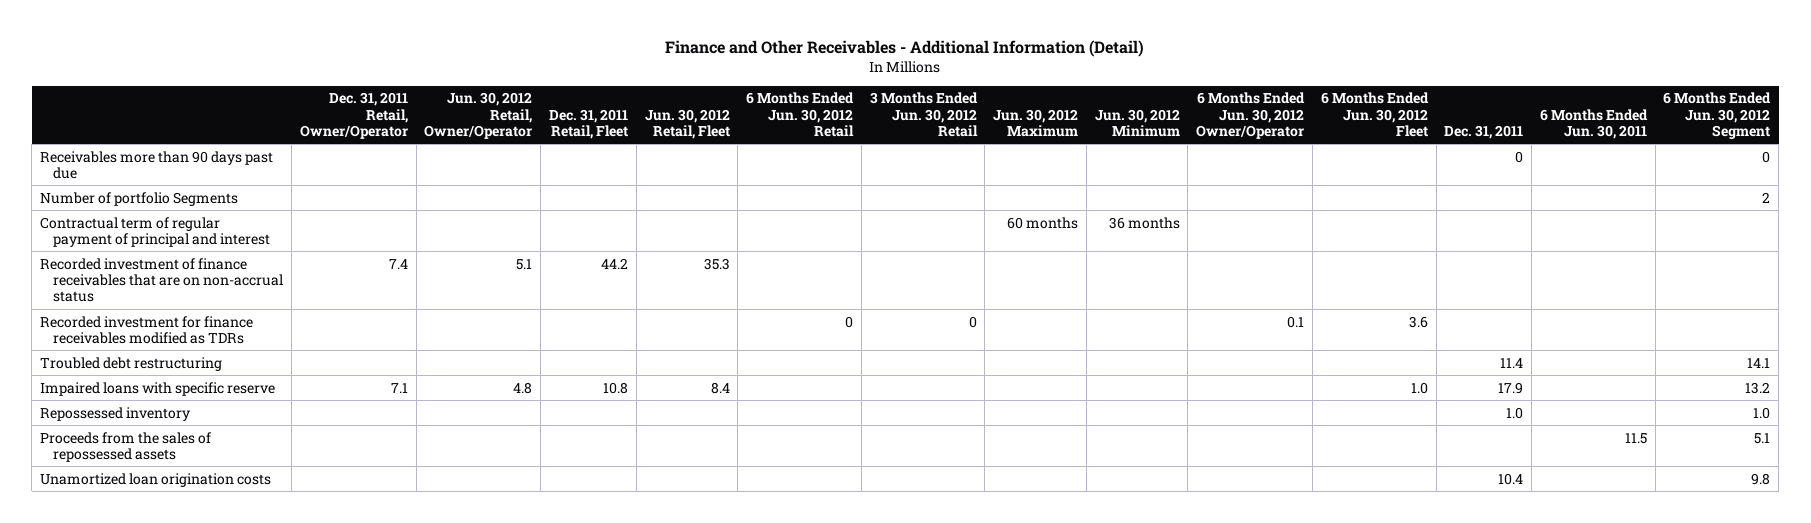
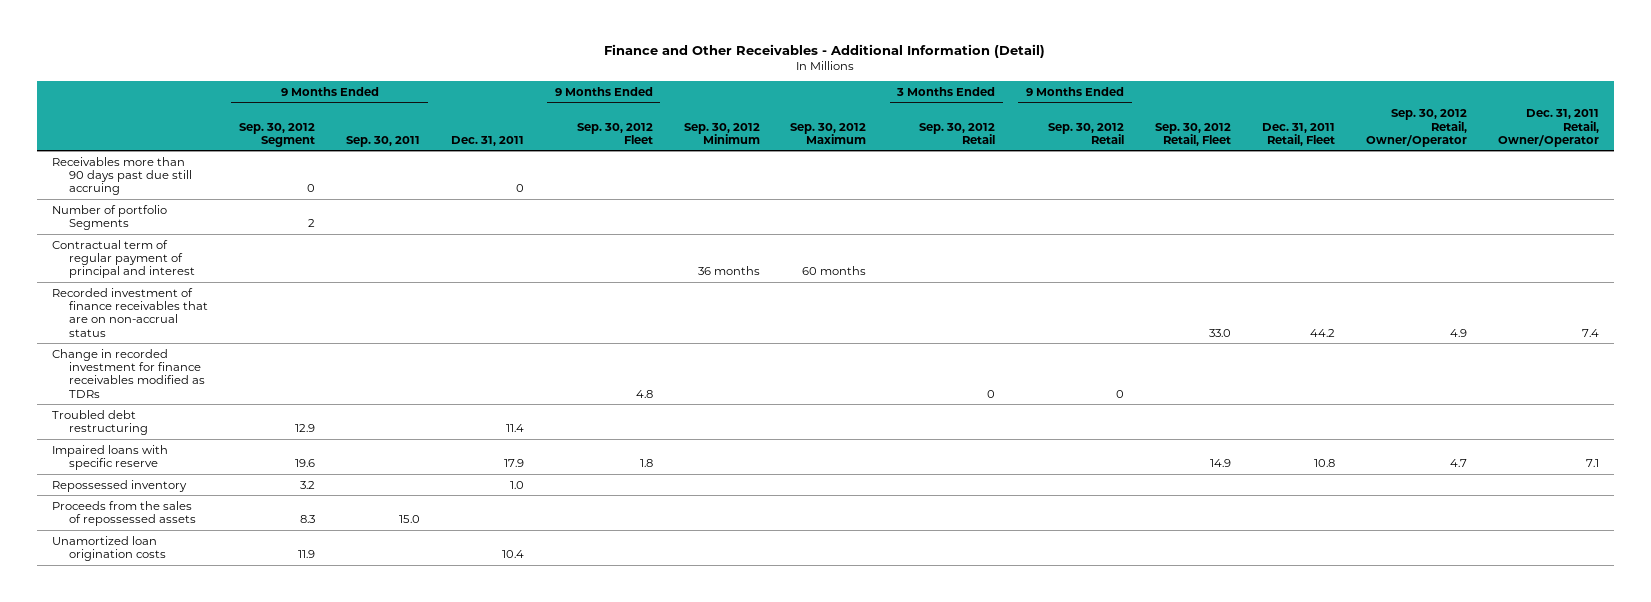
- | Dec. 31, 2011 Retail, Owner/Operator | Jun. 30, 2012 Retail, Owner/Operator | Dec. 31, 2011 Retail, Fleet | Jun. 30, 2012 Retail, Fleet | 6 Months Ended Jun. 30, 2012 Retail | 3 Months Ended Jun. 30, 2012 Retail | Jun. 30, 2012 Maximum | Jun. 30, 2012 Minimum | 6 Months Ended Jun. 30, 2012 Owner/Operator | 6 Months Ended Jun. 30, 2012 Fleet | Dec. 31, 2011 | 6 Months Ended Jun. 30, 2011 | 6 Months Ended Jun. 30, 2012 Segment
+ | 9 Months Ended Sep. 30, 2012 Segment | 9 Months Ended Sep. 30, 2011 | Dec. 31, 2011 | 9 Months Ended Sep. 30, 2012 Fleet | Sep. 30, 2012 Minimum | Sep. 30, 2012 Maximum | 3 Months Ended Sep. 30, 2012 Retail | 9 Months Ended Sep. 30, 2012 Retail | Sep. 30, 2012 Retail, Fleet | Dec. 31, 2011 Retail, Fleet | Sep. 30, 2012 Retail, Owner/Operator | Dec. 31, 2011 Retail, Owner/Operator
- Receivables more than 90 days past due | | | | | | | | | | | 0 | | 0
+ Receivables more than 90 days past due still accruing | 0 | | 0 | | | | | | | | |
- Recorded investment for finance receivables modified as TDRs | | | | | 0 | 0 | | | 0.1 | 3.6 | | |
+ Change in recorded investment for finance receivables modified as TDRs | | | | 4.8 | | | 0 | 0 | | | |

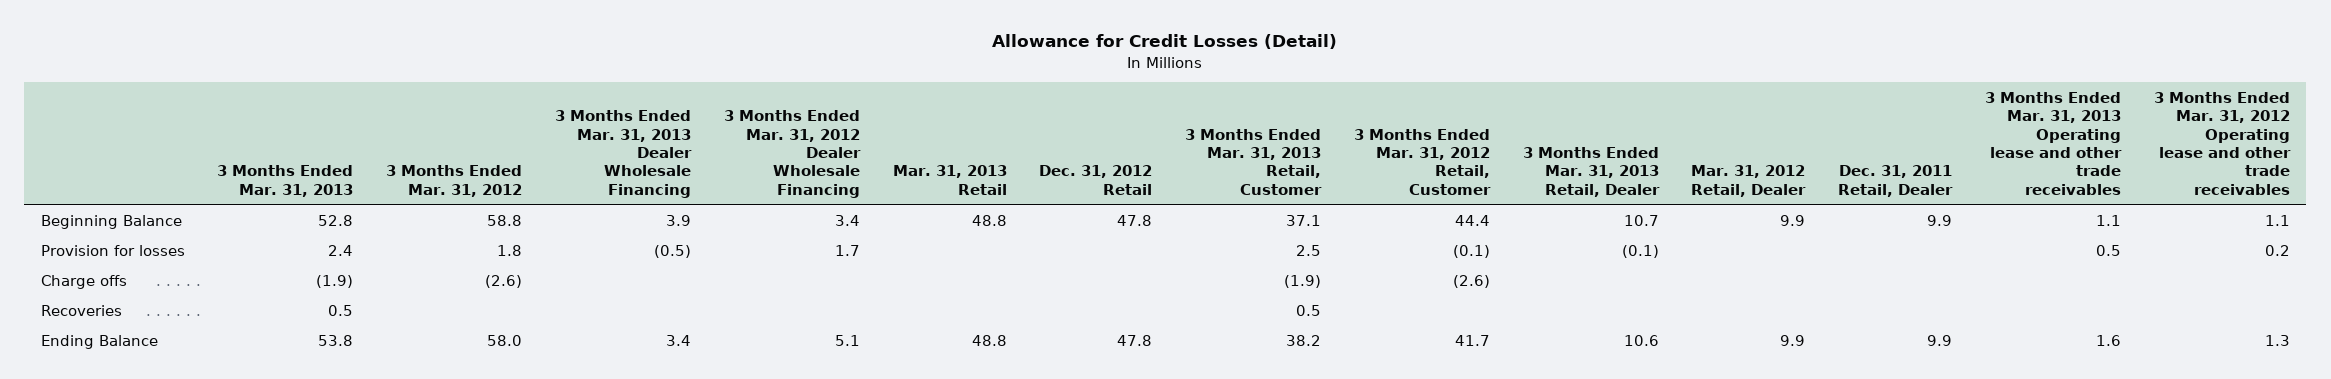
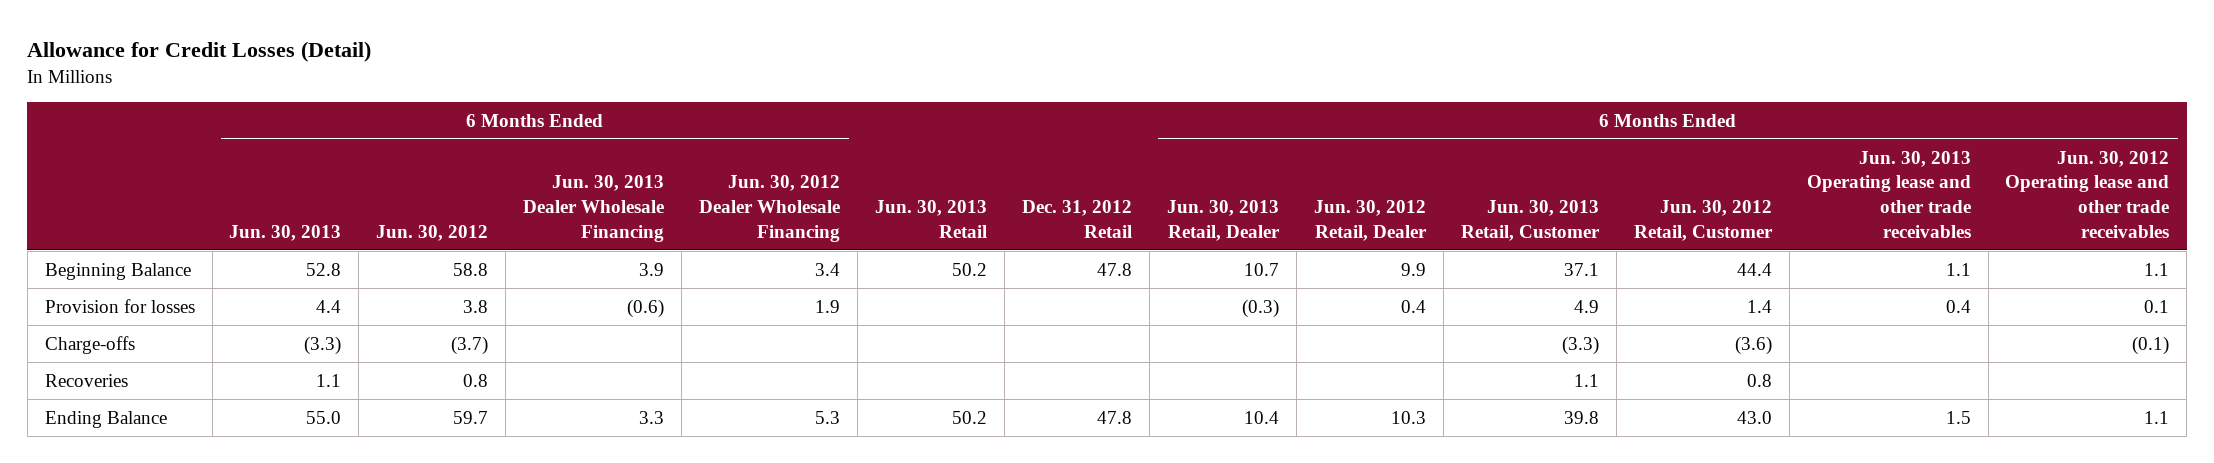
- | 3 Months Ended Mar. 31, 2013 | 3 Months Ended Mar. 31, 2012 | 3 Months Ended Mar. 31, 2013 Dealer Wholesale Financing | 3 Months Ended Mar. 31, 2012 Dealer Wholesale Financing | Mar. 31, 2013 Retail | Dec. 31, 2012 Retail | 3 Months Ended Mar. 31, 2013 Retail, Customer | 3 Months Ended Mar. 31, 2012 Retail, Customer | 3 Months Ended Mar. 31, 2013 Retail, Dealer | Mar. 31, 2012 Retail, Dealer | Dec. 31, 2011 Retail, Dealer | 3 Months Ended Mar. 31, 2013 Operating lease and other trade receivables | 3 Months Ended Mar. 31, 2012 Operating lease and other trade receivables
+ | 6 Months Ended Jun. 30, 2013 | 6 Months Ended Jun. 30, 2012 | 6 Months Ended Jun. 30, 2013 Dealer Wholesale Financing | 6 Months Ended Jun. 30, 2012 Dealer Wholesale Financing | Jun. 30, 2013 Retail | Dec. 31, 2012 Retail | 6 Months Ended Jun. 30, 2013 Retail, Dealer | 6 Months Ended Jun. 30, 2012 Retail, Dealer | 6 Months Ended Jun. 30, 2013 Retail, Customer | 6 Months Ended Jun. 30, 2012 Retail, Customer | 6 Months Ended Jun. 30, 2013 Operating lease and other trade receivables | 6 Months Ended Jun. 30, 2012 Operating lease and other trade receivables
- Charge offs | (1.9) | (2.6) | | | | | (1.9) | (2.6) | | | | |
+ Charge-offs | (3.3) | (3.7) | | | | | | | (3.3) | (3.6) | | (0.1)

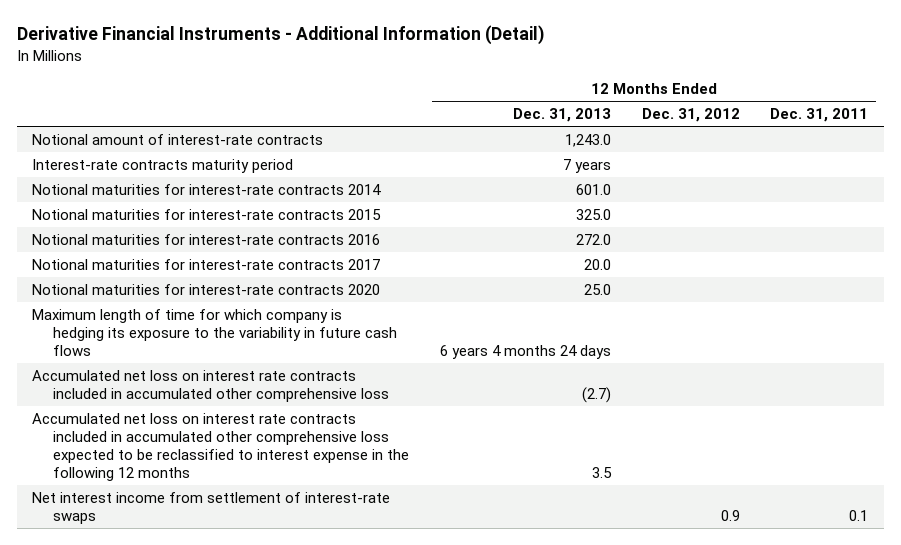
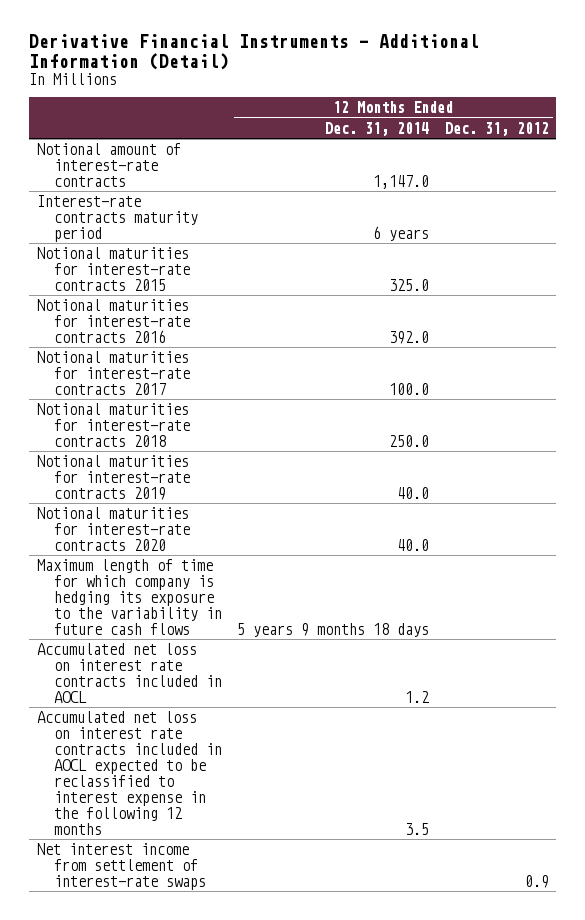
- | 12 Months Ended Dec. 31, 2013 | 12 Months Ended Dec. 31, 2012 | 12 Months Ended Dec. 31, 2011
+ | 12 Months Ended Dec. 31, 2014 | 12 Months Ended Dec. 31, 2012
- Notional maturities for interest-rate contracts 2014 | 601.0 | |
+ Notional maturities for interest-rate contracts 2018 | 250.0 |
+ Notional maturities for interest-rate contracts 2019 | 40.0 |
- Accumulated net loss on interest rate contracts included in accumulated other comprehensive loss | (2.7) | |
- Accumulated net loss on interest rate contracts included in accumulated other comprehensive loss expected to be reclassified to interest expense in the following 12 months | 3.5 | |
+ Accumulated net loss on interest rate contracts included in AOCL | 1.2 |
+ Accumulated net loss on interest rate contracts included in AOCL expected to be reclassified to interest expense in the following 12 months | 3.5 |

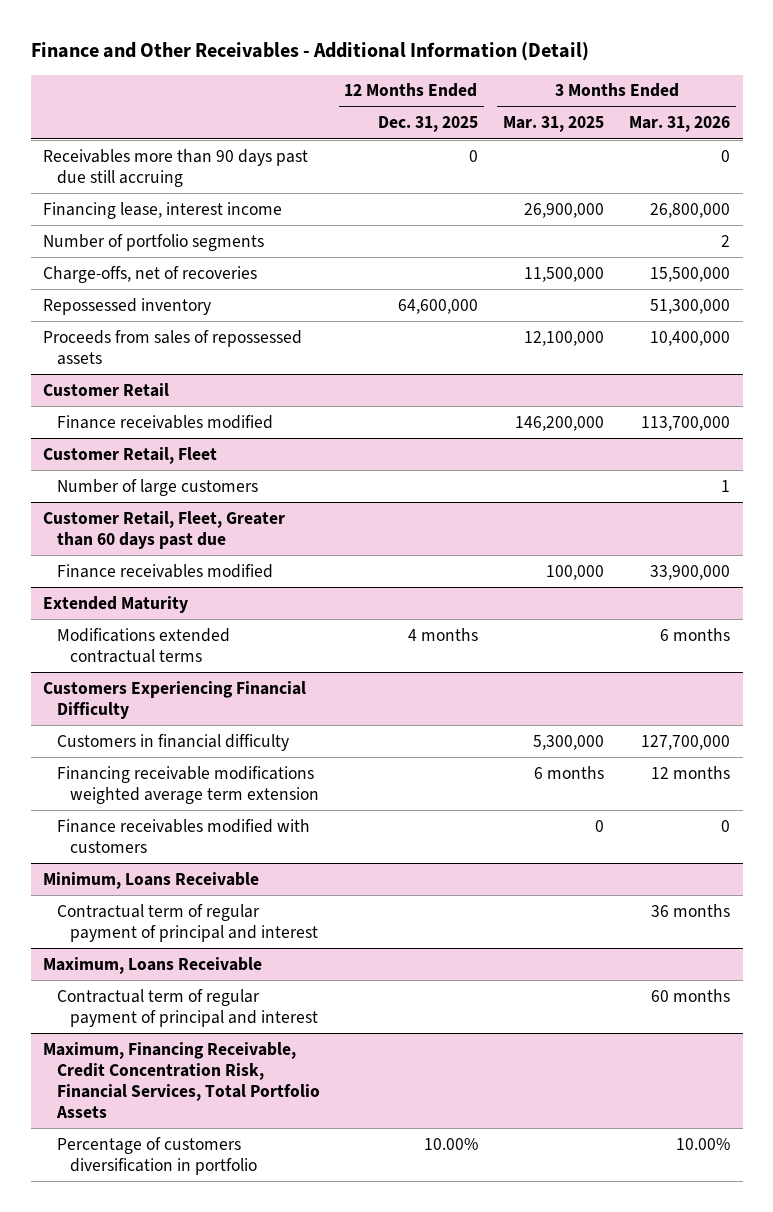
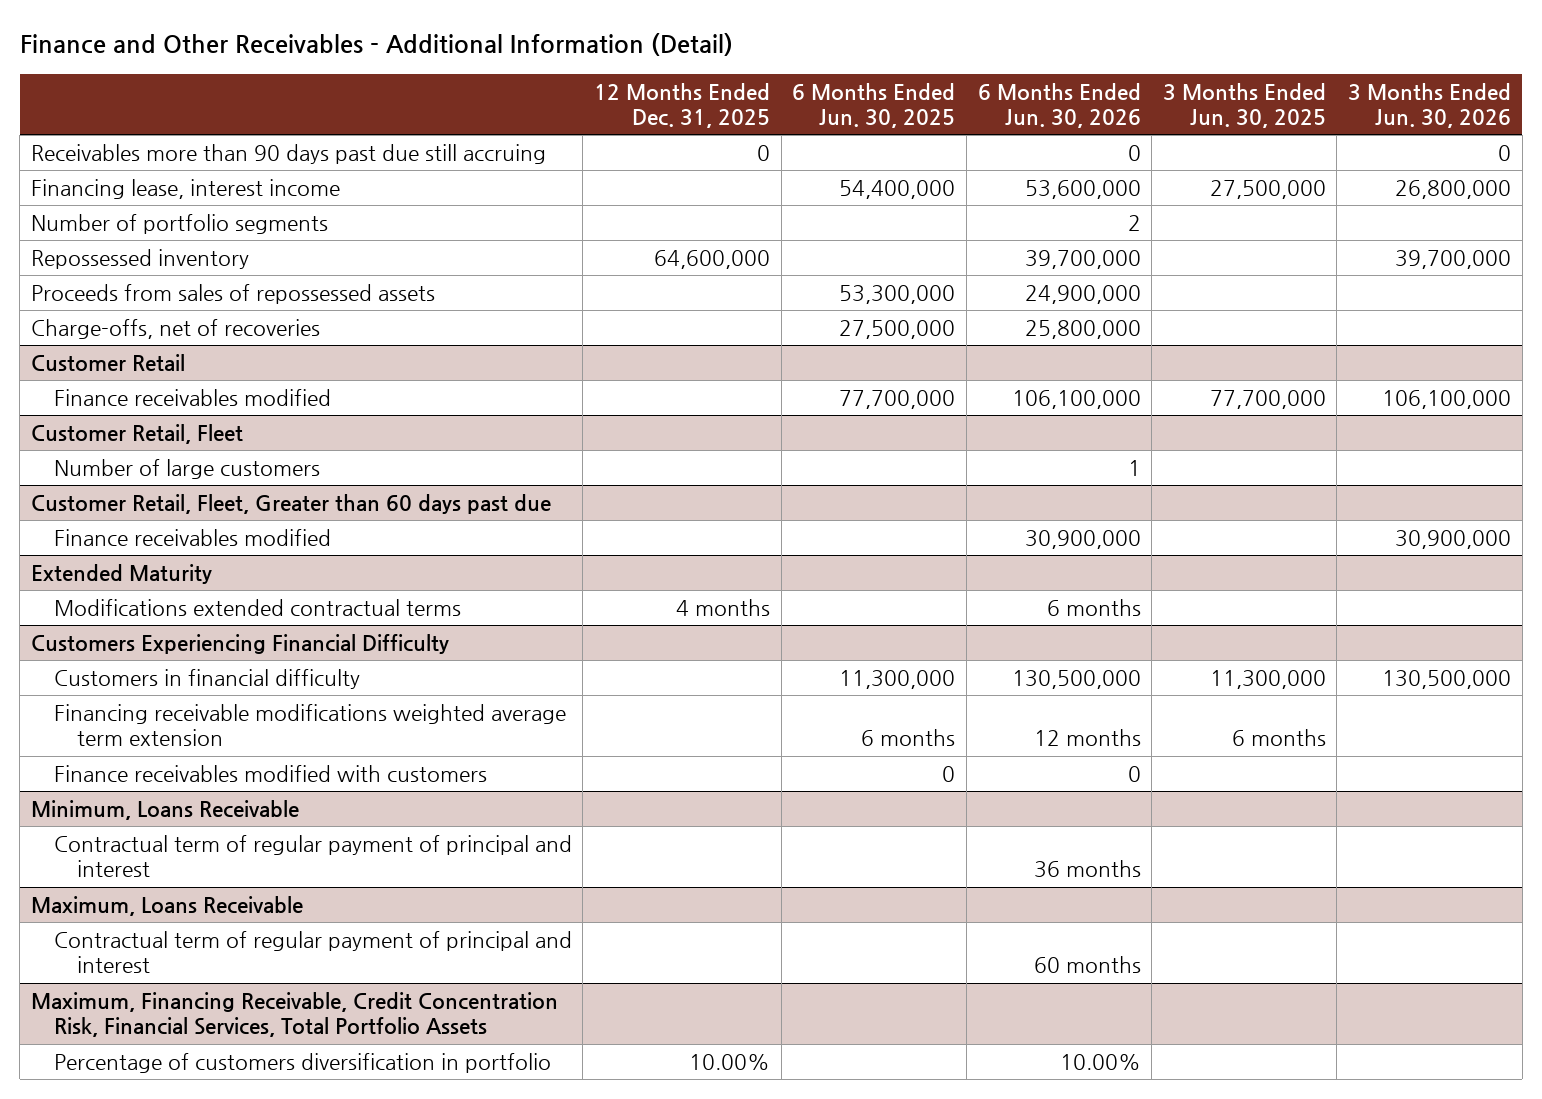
- | 12 Months Ended Dec. 31, 2025 | 3 Months Ended Mar. 31, 2025 | 3 Months Ended Mar. 31, 2026
+ | 12 Months Ended Dec. 31, 2025 | 6 Months Ended Jun. 30, 2025 | 6 Months Ended Jun. 30, 2026 | 3 Months Ended Jun. 30, 2025 | 3 Months Ended Jun. 30, 2026
moved down: Charge-offs, net of recoveries | | 27,500,000 | 25,800,000 | |

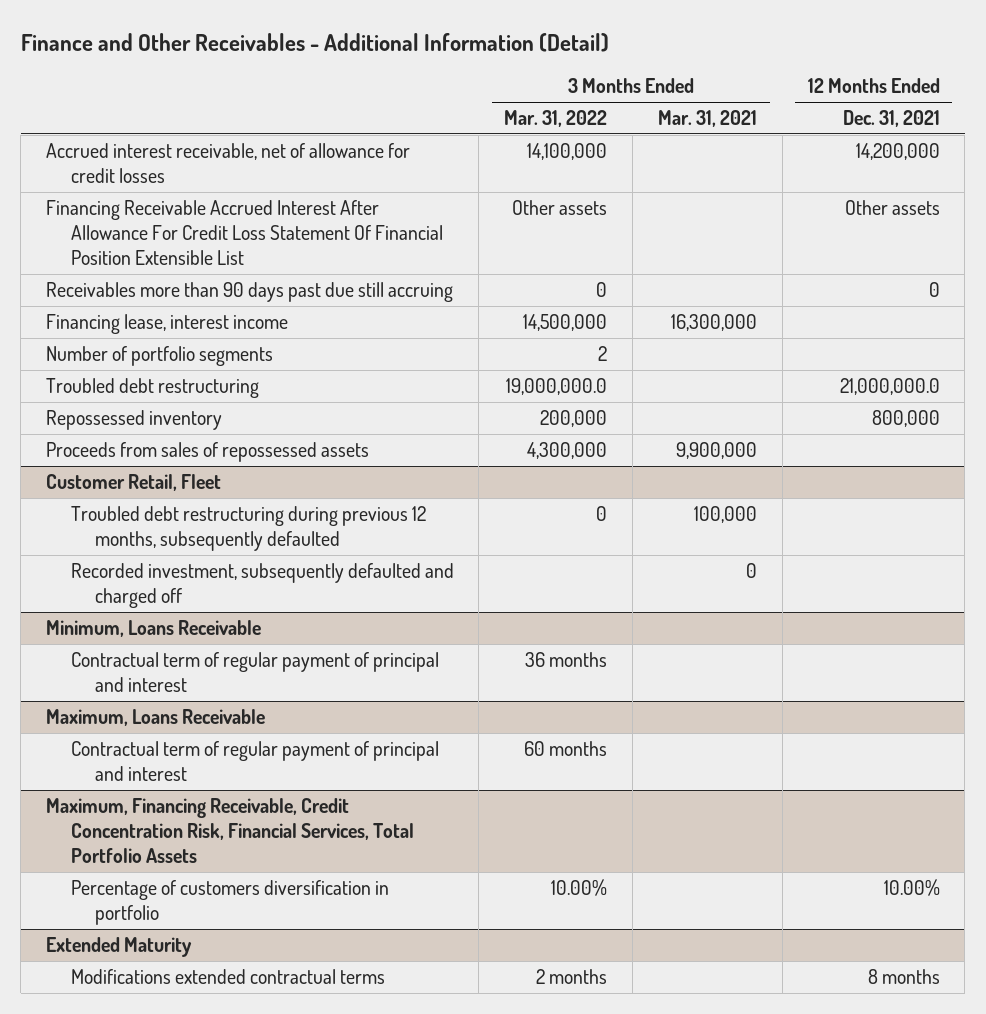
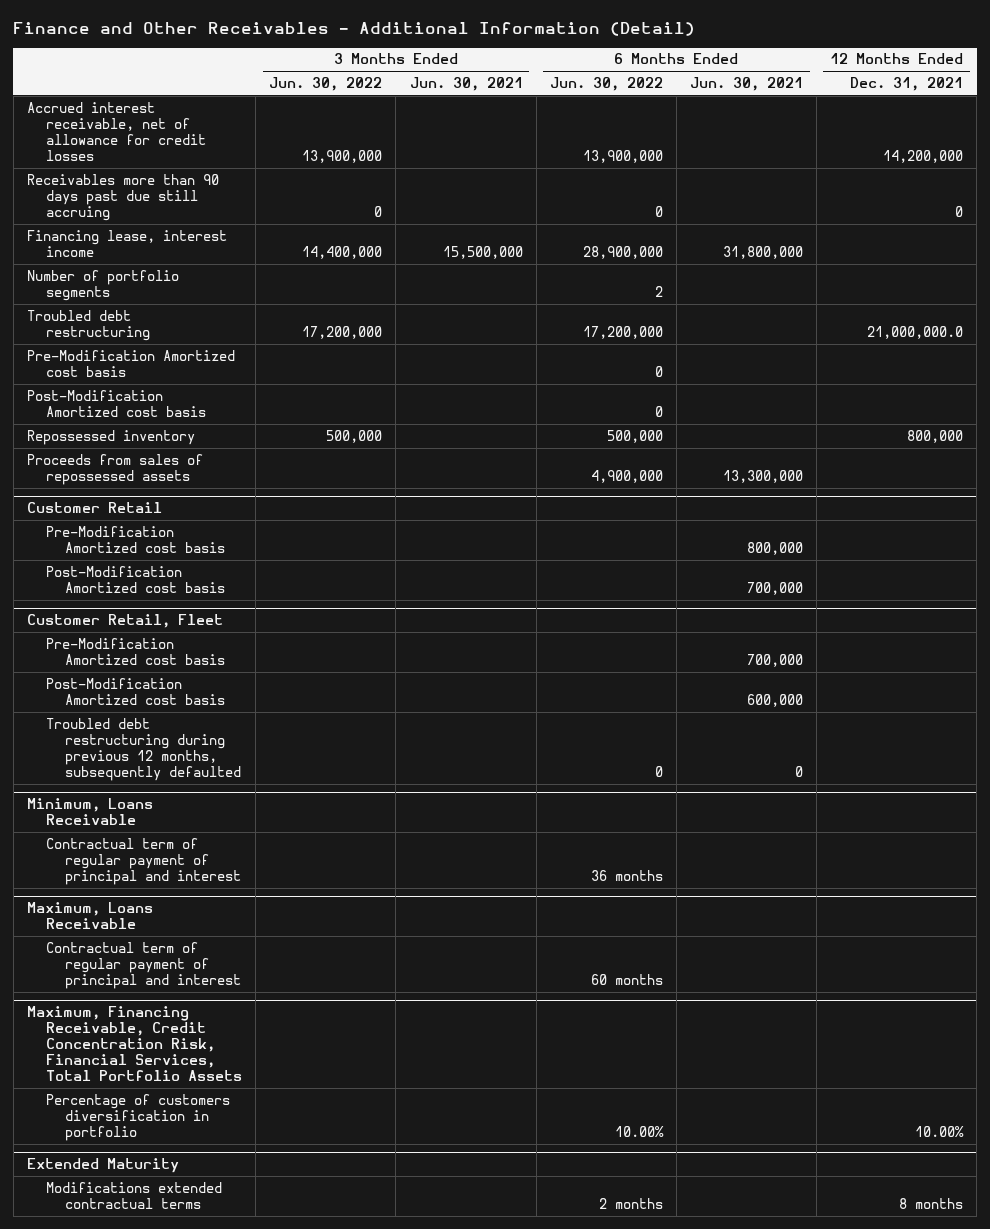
- | 3 Months Ended Mar. 31, 2022 | 3 Months Ended Mar. 31, 2021 | 12 Months Ended Dec. 31, 2021
+ | 3 Months Ended Jun. 30, 2022 | 3 Months Ended Jun. 30, 2021 | 6 Months Ended Jun. 30, 2022 | 6 Months Ended Jun. 30, 2021 | 12 Months Ended Dec. 31, 2021
- Financing Receivable Accrued Interest After Allowance For Credit Loss Statement Of Financial Position Extensible List | Other assets | | Other assets
+ Pre-Modification Amortized cost basis | | | 0 | |
+ Post-Modification Amortized cost basis | | | 0 | |
+ Customer Retail
+ Pre-Modification Amortized cost basis | | | | 800,000 |
+ Post-Modification Amortized cost basis | | | | 700,000 |
@ Customer Retail, Fleet
+ Pre-Modification Amortized cost basis | | | | 700,000 |
+ Post-Modification Amortized cost basis | | | | 600,000 |
- Recorded investment, subsequently defaulted and charged off | | 0 |

